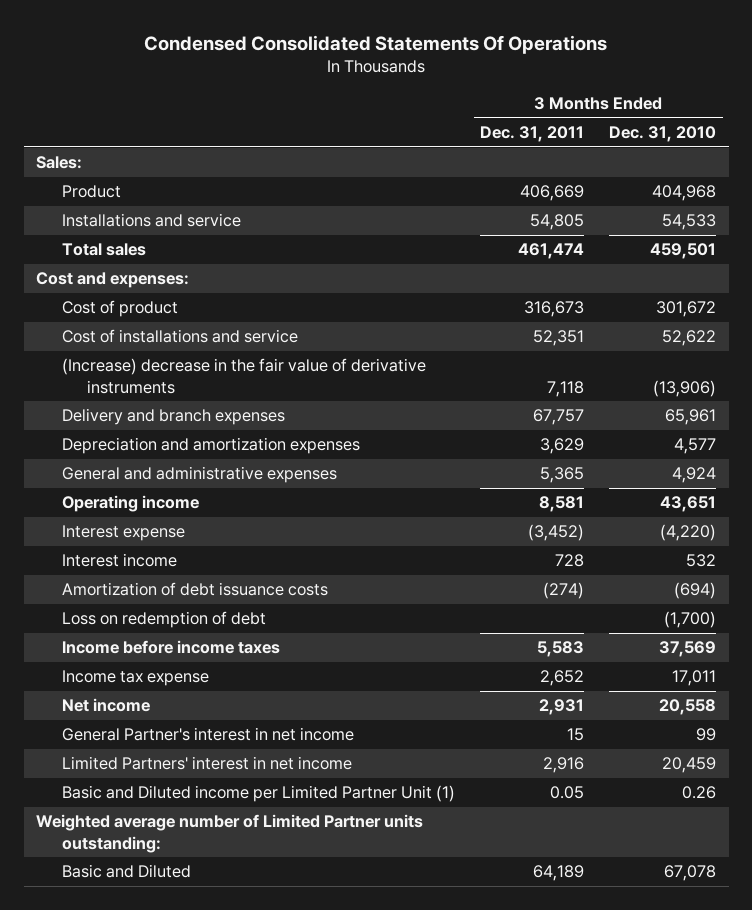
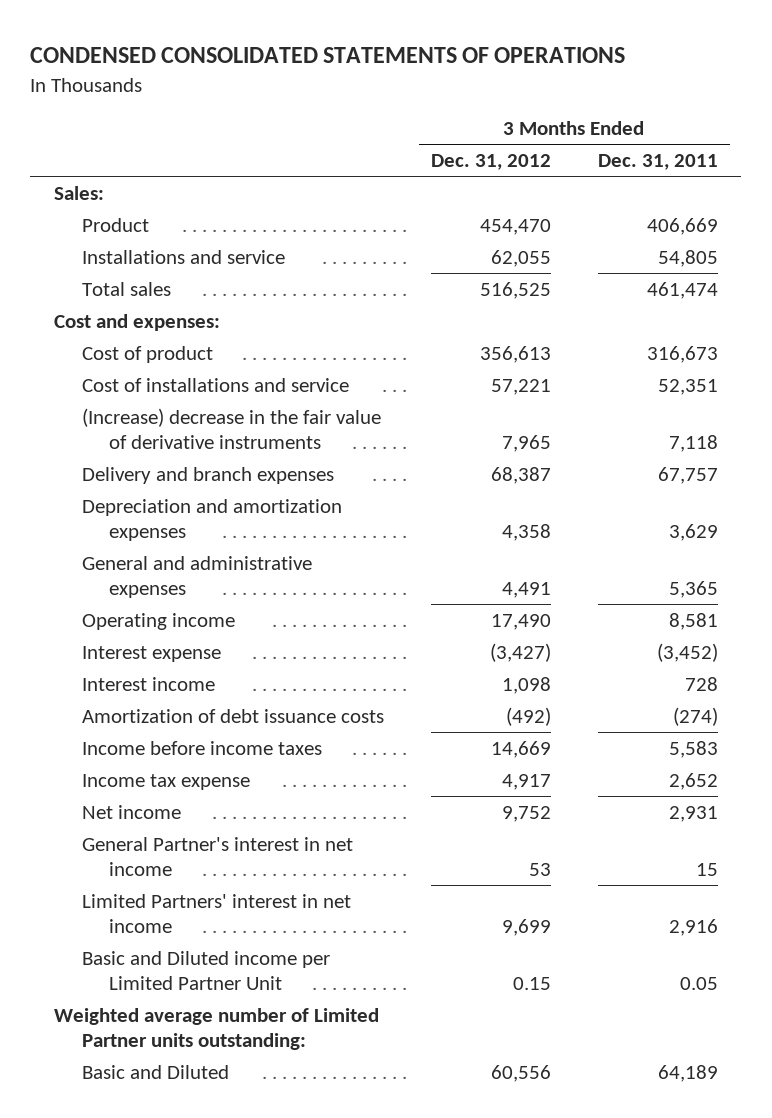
- Condensed Consolidated Statements Of Operations
+ CONDENSED CONSOLIDATED STATEMENTS OF OPERATIONS
- | 3 Months Ended Dec. 31, 2011 | 3 Months Ended Dec. 31, 2010
+ | 3 Months Ended Dec. 31, 2012 | 3 Months Ended Dec. 31, 2011
- Loss on redemption of debt | | (1,700)
- Basic and Diluted income per Limited Partner Unit (1) | 0.05 | 0.26
+ Basic and Diluted income per Limited Partner Unit | 0.15 | 0.05

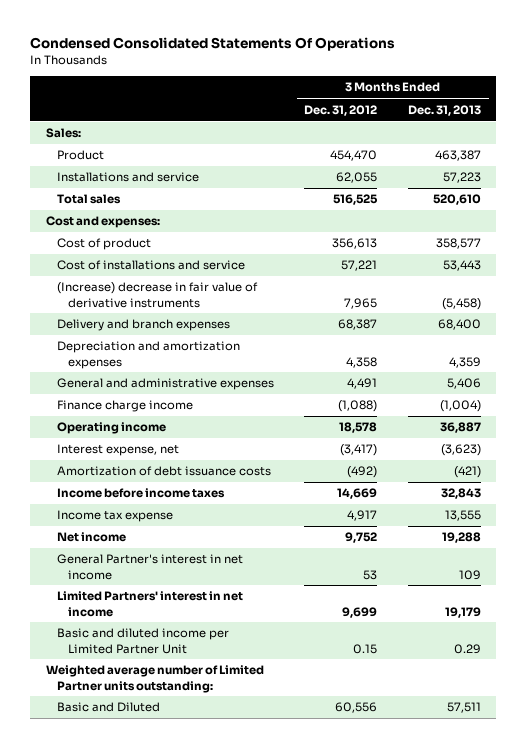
- CONDENSED CONSOLIDATED STATEMENTS OF OPERATIONS
+ Condensed Consolidated Statements Of Operations
- | 3 Months Ended Dec. 31, 2012 | 3 Months Ended Dec. 31, 2011
+ | 3 Months Ended Dec. 31, 2012 | 3 Months Ended Dec. 31, 2013
- (Increase) decrease in the fair value of derivative instruments | 7,965 | 7,118
+ (Increase) decrease in fair value of derivative instruments | 7,965 | (5,458)
- Operating income | 17,490 | 8,581
- Interest expense | (3,427) | (3,452)
- Interest income | 1,098 | 728
+ Finance charge income | (1,088) | (1,004)
+ Operating income | 18,578 | 36,887
+ Interest expense, net | (3,417) | (3,623)
- Basic and Diluted income per Limited Partner Unit | 0.15 | 0.05
+ Basic and diluted income per Limited Partner Unit | 0.15 | 0.29

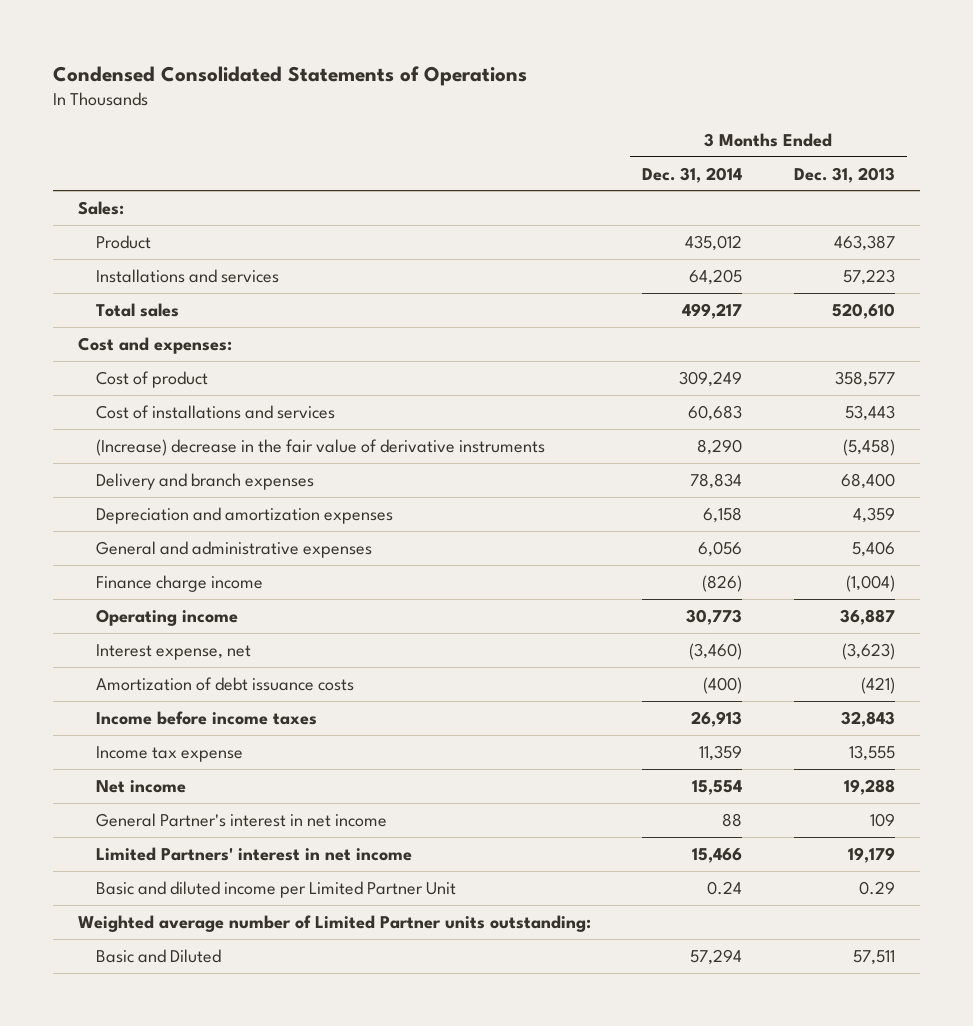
- Condensed Consolidated Statements Of Operations
+ Condensed Consolidated Statements of Operations
- | 3 Months Ended Dec. 31, 2012 | 3 Months Ended Dec. 31, 2013
+ | 3 Months Ended Dec. 31, 2014 | 3 Months Ended Dec. 31, 2013
- Installations and service | 62,055 | 57,223
+ Installations and services | 64,205 | 57,223
- Cost of installations and service | 57,221 | 53,443
- (Increase) decrease in fair value of derivative instruments | 7,965 | (5,458)
+ Cost of installations and services | 60,683 | 53,443
+ (Increase) decrease in the fair value of derivative instruments | 8,290 | (5,458)

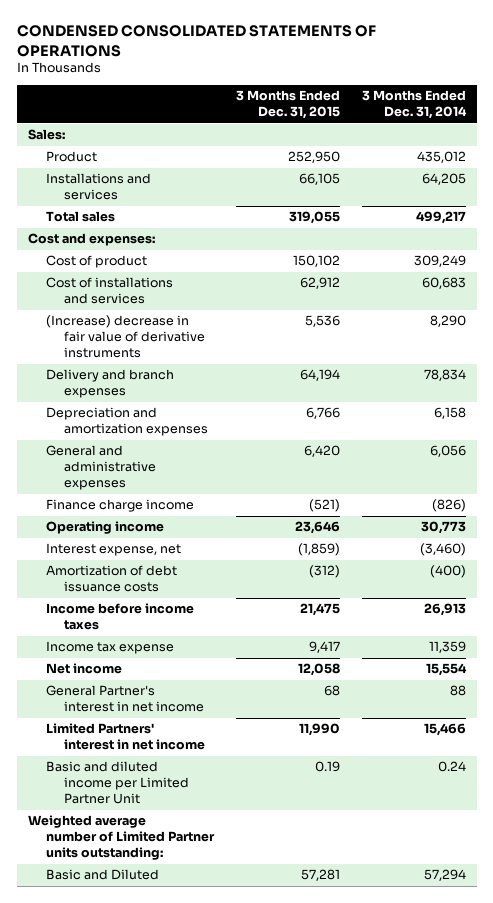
- Condensed Consolidated Statements of Operations
+ CONDENSED CONSOLIDATED STATEMENTS OF OPERATIONS
- | 3 Months Ended Dec. 31, 2014 | 3 Months Ended Dec. 31, 2013
+ | 3 Months Ended Dec. 31, 2015 | 3 Months Ended Dec. 31, 2014
- (Increase) decrease in the fair value of derivative instruments | 8,290 | (5,458)
+ (Increase) decrease in fair value of derivative instruments | 5,536 | 8,290

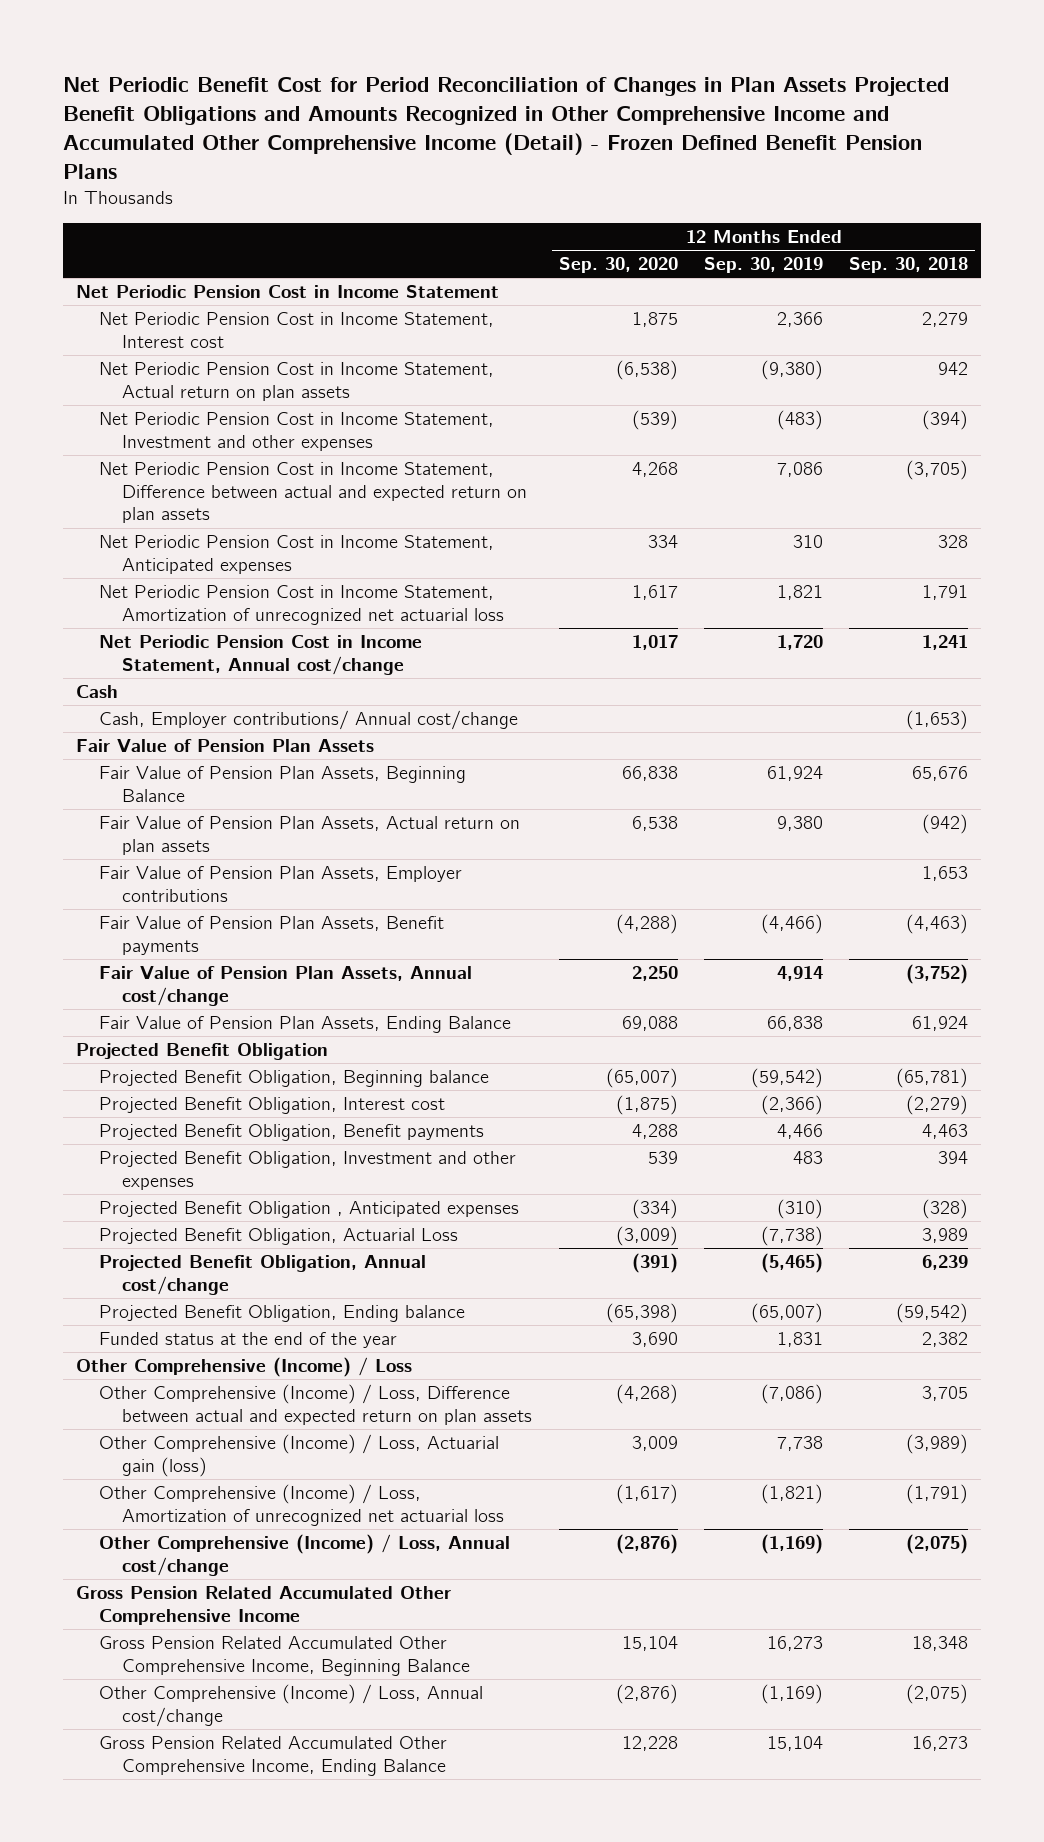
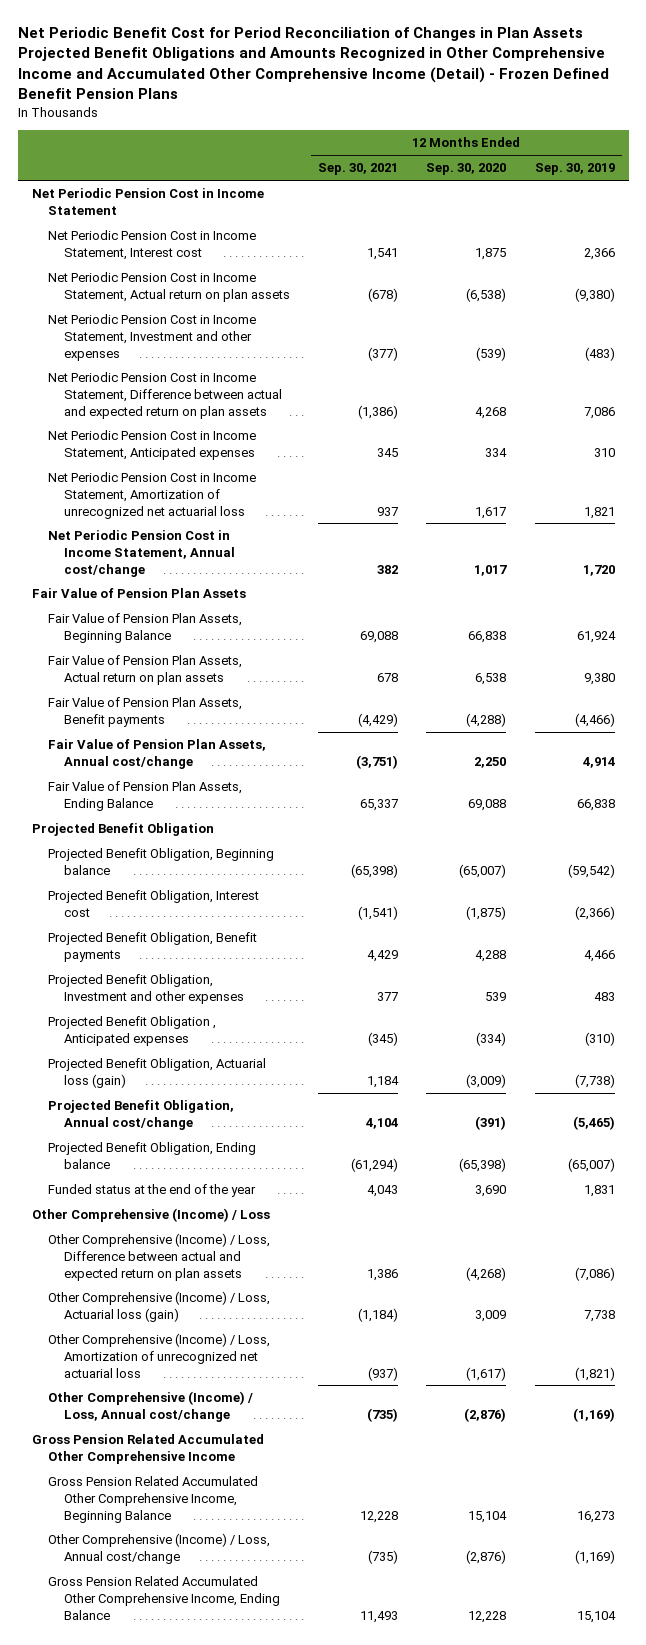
- | 12 Months Ended Sep. 30, 2020 | 12 Months Ended Sep. 30, 2019 | 12 Months Ended Sep. 30, 2018
+ | 12 Months Ended Sep. 30, 2021 | 12 Months Ended Sep. 30, 2020 | 12 Months Ended Sep. 30, 2019
- Cash
- Cash, Employer contributions/ Annual cost/change | | | (1,653)
- Fair Value of Pension Plan Assets, Employer contributions | | | 1,653
- Projected Benefit Obligation, Actuarial Loss | (3,009) | (7,738) | 3,989
+ Projected Benefit Obligation, Actuarial loss (gain) | 1,184 | (3,009) | (7,738)
- Other Comprehensive (Income) / Loss, Actuarial gain (loss) | 3,009 | 7,738 | (3,989)
+ Other Comprehensive (Income) / Loss, Actuarial loss (gain) | (1,184) | 3,009 | 7,738

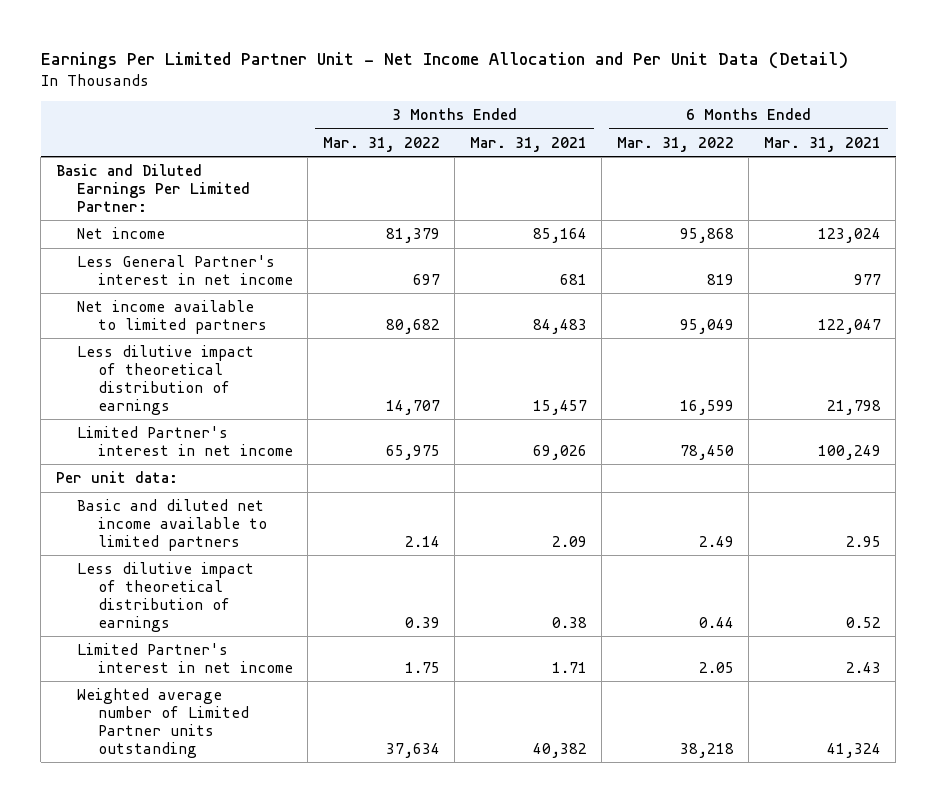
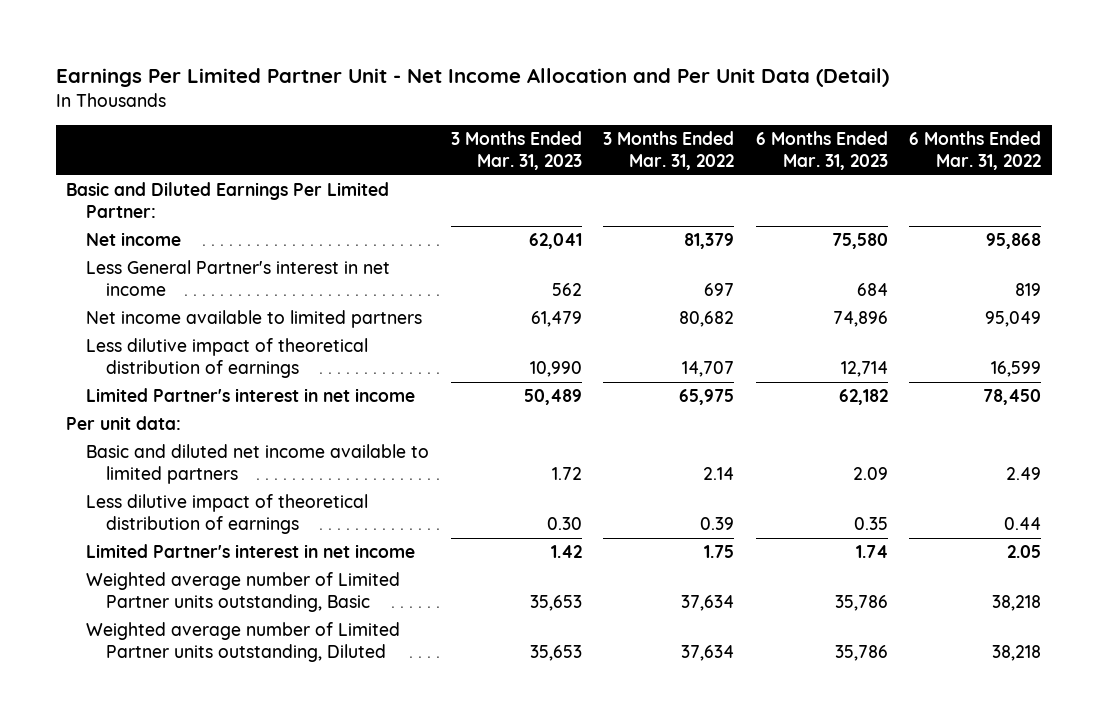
- | 3 Months Ended Mar. 31, 2022 | 3 Months Ended Mar. 31, 2021 | 6 Months Ended Mar. 31, 2022 | 6 Months Ended Mar. 31, 2021
+ | 3 Months Ended Mar. 31, 2023 | 3 Months Ended Mar. 31, 2022 | 6 Months Ended Mar. 31, 2023 | 6 Months Ended Mar. 31, 2022
- Weighted average number of Limited Partner units outstanding | 37,634 | 40,382 | 38,218 | 41,324
+ Weighted average number of Limited Partner units outstanding, Basic | 35,653 | 37,634 | 35,786 | 38,218
+ Weighted average number of Limited Partner units outstanding, Diluted | 35,653 | 37,634 | 35,786 | 38,218

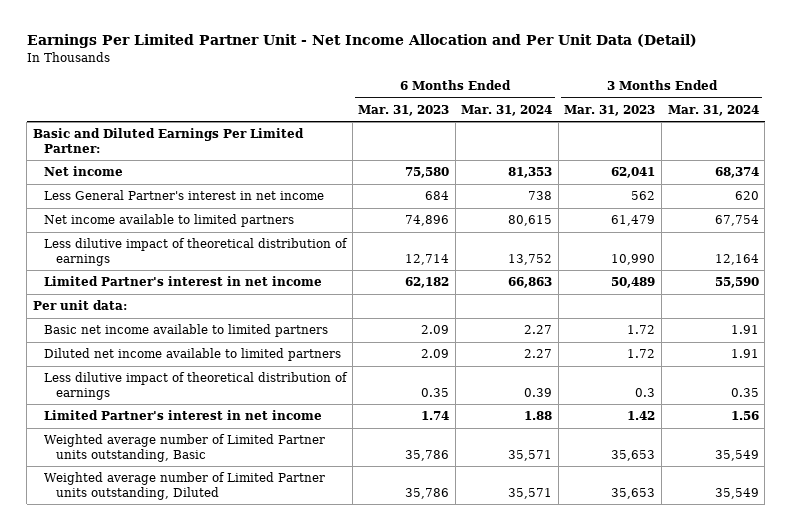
- | 3 Months Ended Mar. 31, 2023 | 3 Months Ended Mar. 31, 2022 | 6 Months Ended Mar. 31, 2023 | 6 Months Ended Mar. 31, 2022
+ | 6 Months Ended Mar. 31, 2023 | 6 Months Ended Mar. 31, 2024 | 3 Months Ended Mar. 31, 2023 | 3 Months Ended Mar. 31, 2024
- Basic and diluted net income available to limited partners | 1.72 | 2.14 | 2.09 | 2.49
- Less dilutive impact of theoretical distribution of earnings | 0.30 | 0.39 | 0.35 | 0.44
+ Basic net income available to limited partners | 2.09 | 2.27 | 1.72 | 1.91
+ Diluted net income available to limited partners | 2.09 | 2.27 | 1.72 | 1.91
+ Less dilutive impact of theoretical distribution of earnings | 0.35 | 0.39 | 0.3 | 0.35

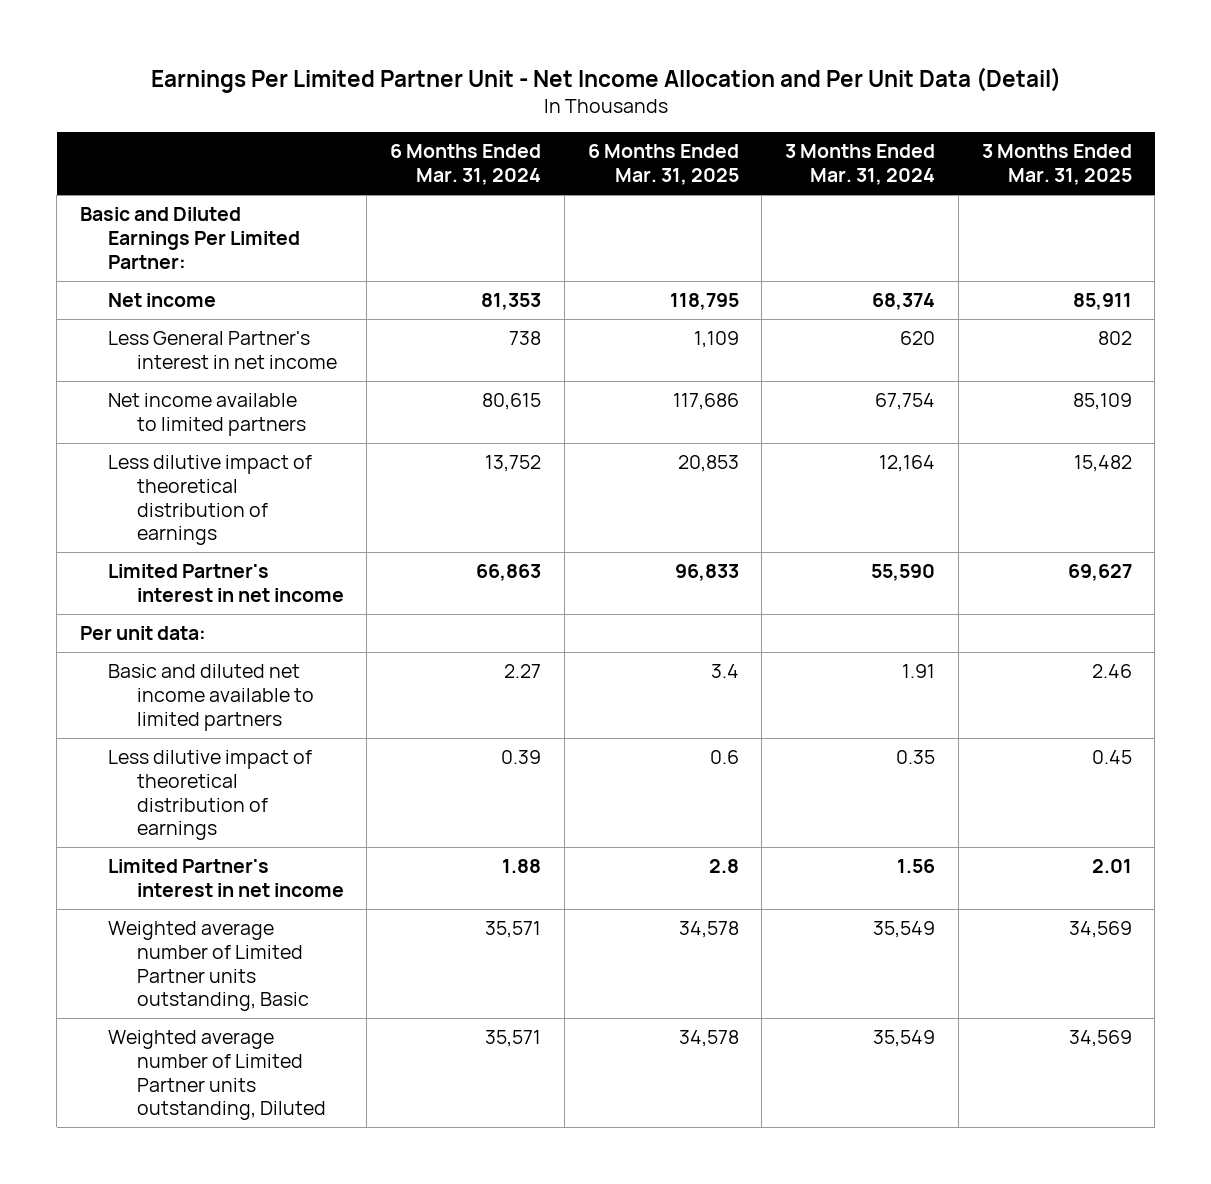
- | 6 Months Ended Mar. 31, 2023 | 6 Months Ended Mar. 31, 2024 | 3 Months Ended Mar. 31, 2023 | 3 Months Ended Mar. 31, 2024
+ | 6 Months Ended Mar. 31, 2024 | 6 Months Ended Mar. 31, 2025 | 3 Months Ended Mar. 31, 2024 | 3 Months Ended Mar. 31, 2025
- Basic net income available to limited partners | 2.09 | 2.27 | 1.72 | 1.91
- Diluted net income available to limited partners | 2.09 | 2.27 | 1.72 | 1.91
+ Basic and diluted net income available to limited partners | 2.27 | 3.4 | 1.91 | 2.46

